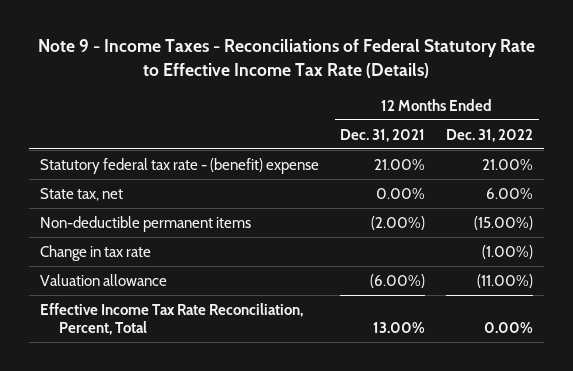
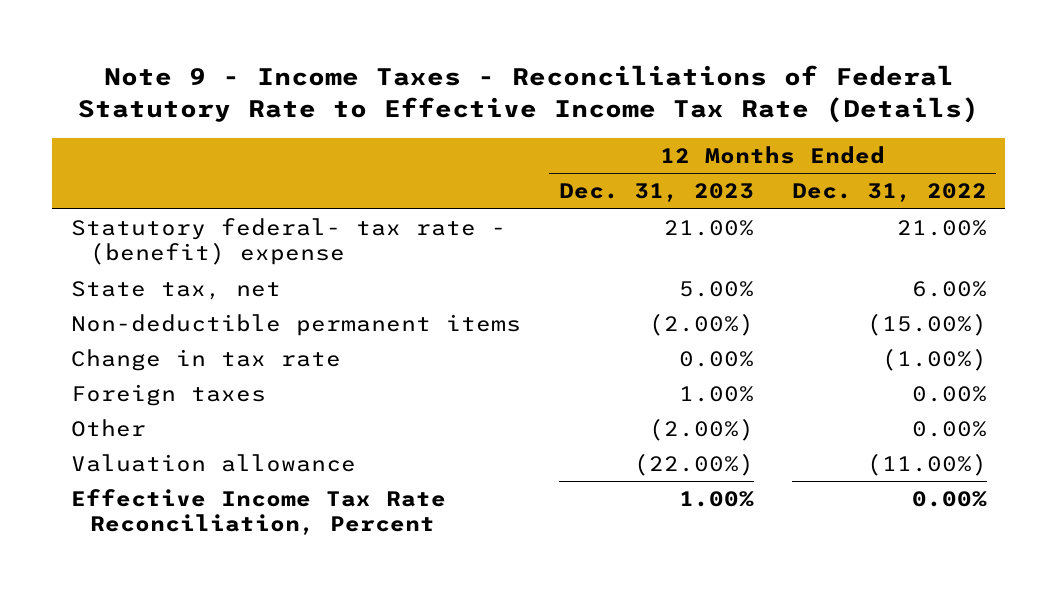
- | 12 Months Ended Dec. 31, 2021 | 12 Months Ended Dec. 31, 2022
+ | 12 Months Ended Dec. 31, 2023 | 12 Months Ended Dec. 31, 2022
- Statutory federal tax rate - (benefit) expense | 21.00% | 21.00%
+ Statutory federal- tax rate - (benefit) expense | 21.00% | 21.00%
+ Foreign taxes | 1.00% | 0.00%
+ Other | (2.00%) | 0.00%
- Effective Income Tax Rate Reconciliation, Percent, Total | 13.00% | 0.00%
+ Effective Income Tax Rate Reconciliation, Percent | 1.00% | 0.00%

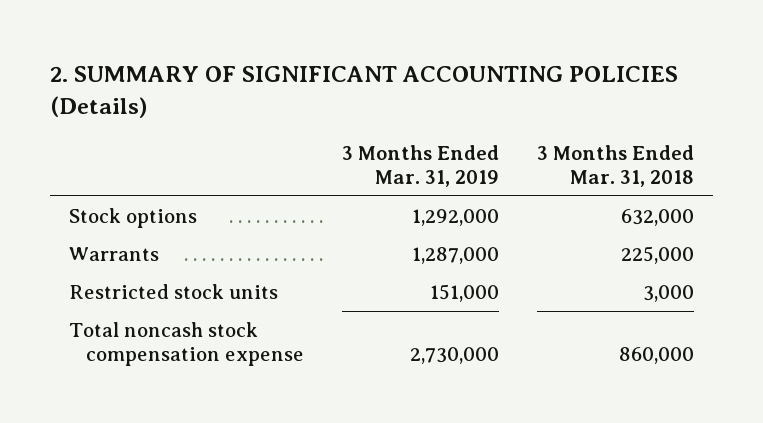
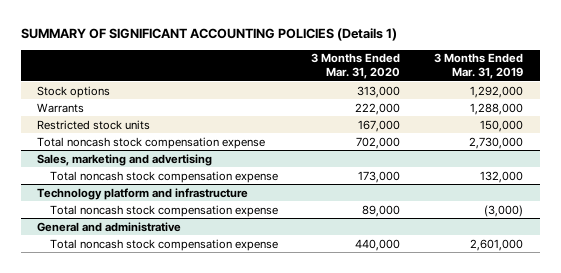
- 2. SUMMARY OF SIGNIFICANT ACCOUNTING POLICIES (Details)
+ SUMMARY OF SIGNIFICANT ACCOUNTING POLICIES (Details 1)
- | 3 Months Ended Mar. 31, 2019 | 3 Months Ended Mar. 31, 2018
+ | 3 Months Ended Mar. 31, 2020 | 3 Months Ended Mar. 31, 2019
- Warrants | 1,287,000 | 225,000
- Restricted stock units | 151,000 | 3,000
+ Warrants | 222,000 | 1,288,000
+ Restricted stock units | 167,000 | 150,000
+ Sales, marketing and advertising
+ Total noncash stock compensation expense | 173,000 | 132,000
+ Technology platform and infrastructure
+ Total noncash stock compensation expense | 89,000 | (3,000)
+ General and administrative
+ Total noncash stock compensation expense | 440,000 | 2,601,000

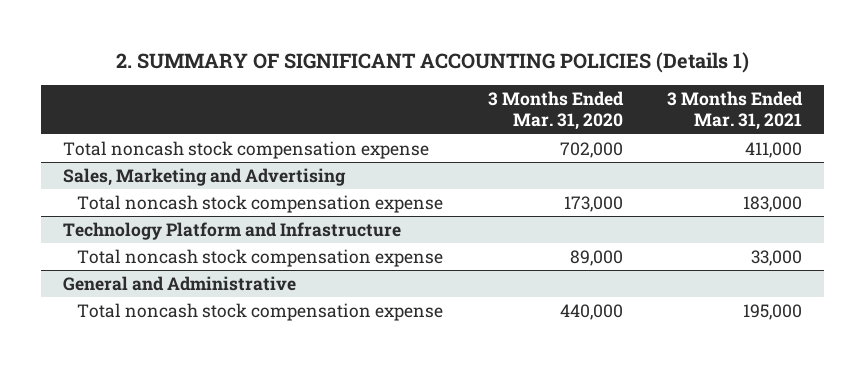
- SUMMARY OF SIGNIFICANT ACCOUNTING POLICIES (Details 1)
+ 2. SUMMARY OF SIGNIFICANT ACCOUNTING POLICIES (Details 1)
- | 3 Months Ended Mar. 31, 2020 | 3 Months Ended Mar. 31, 2019
+ | 3 Months Ended Mar. 31, 2020 | 3 Months Ended Mar. 31, 2021
- Stock options | 313,000 | 1,292,000
- Warrants | 222,000 | 1,288,000
- Restricted stock units | 167,000 | 150,000
- Sales, marketing and advertising
+ Sales, Marketing and Advertising
- Technology platform and infrastructure
+ Technology Platform and Infrastructure
- General and administrative
+ General and Administrative

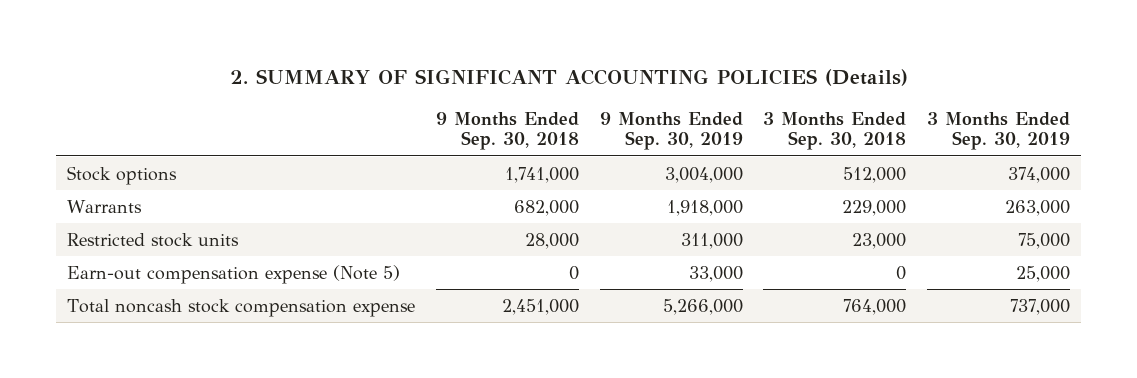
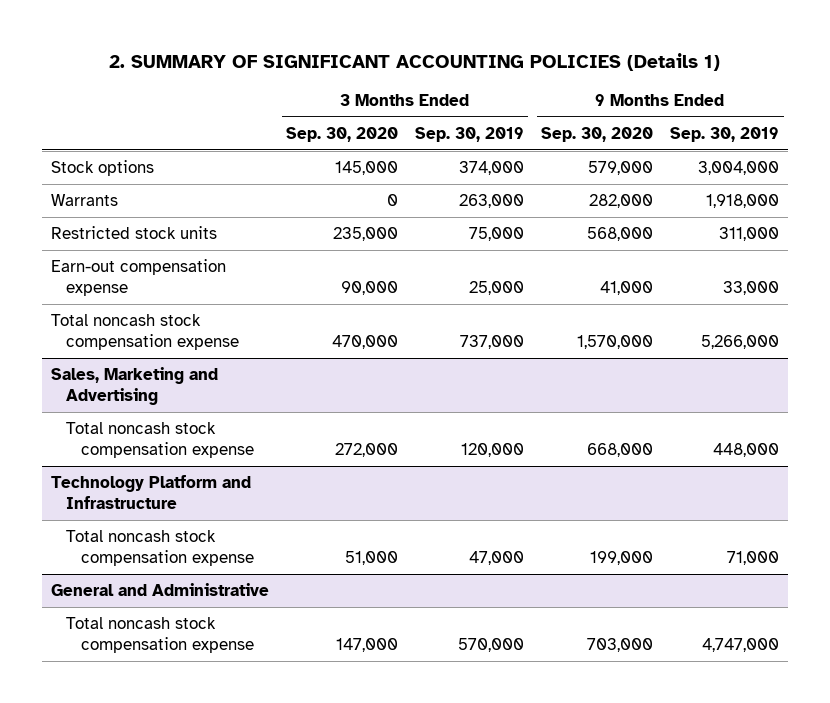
- 2. SUMMARY OF SIGNIFICANT ACCOUNTING POLICIES (Details)
+ 2. SUMMARY OF SIGNIFICANT ACCOUNTING POLICIES (Details 1)
- | 9 Months Ended Sep. 30, 2018 | 9 Months Ended Sep. 30, 2019 | 3 Months Ended Sep. 30, 2018 | 3 Months Ended Sep. 30, 2019
+ | 3 Months Ended Sep. 30, 2020 | 3 Months Ended Sep. 30, 2019 | 9 Months Ended Sep. 30, 2020 | 9 Months Ended Sep. 30, 2019
- Earn-out compensation expense (Note 5) | 0 | 33,000 | 0 | 25,000
+ Earn-out compensation expense | 90,000 | 25,000 | 41,000 | 33,000
+ Sales, Marketing and Advertising
+ Total noncash stock compensation expense | 272,000 | 120,000 | 668,000 | 448,000
+ Technology Platform and Infrastructure
+ Total noncash stock compensation expense | 51,000 | 47,000 | 199,000 | 71,000
+ General and Administrative
+ Total noncash stock compensation expense | 147,000 | 570,000 | 703,000 | 4,747,000

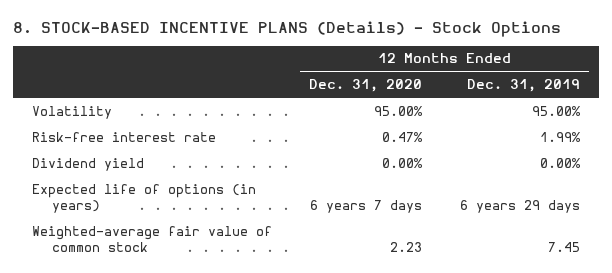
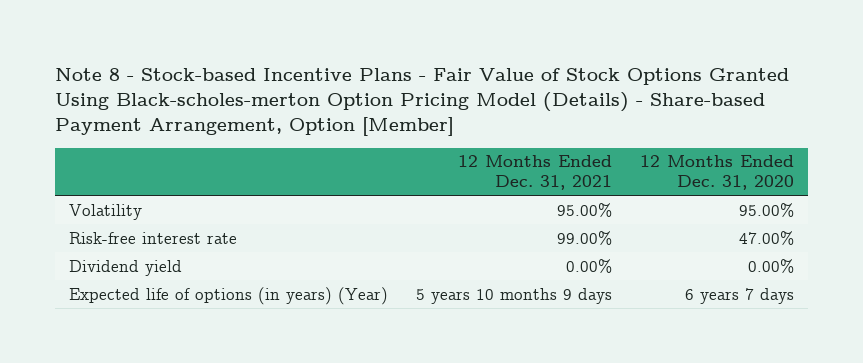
- 8. STOCK-BASED INCENTIVE PLANS (Details) - Stock Options
+ Note 8 - Stock-based Incentive Plans - Fair Value of Stock Options Granted Using Black-scholes-merton Option Pricing Model (Details) - Share-based Payment Arrangement, Option [Member]
- | 12 Months Ended Dec. 31, 2020 | 12 Months Ended Dec. 31, 2019
+ | 12 Months Ended Dec. 31, 2021 | 12 Months Ended Dec. 31, 2020
- Risk-free interest rate | 0.47% | 1.99%
+ Risk-free interest rate | 99.00% | 47.00%
- Expected life of options (in years) | 6 years 7 days | 6 years 29 days
- Weighted-average fair value of common stock | 2.23 | 7.45
+ Expected life of options (in years) (Year) | 5 years 10 months 9 days | 6 years 7 days

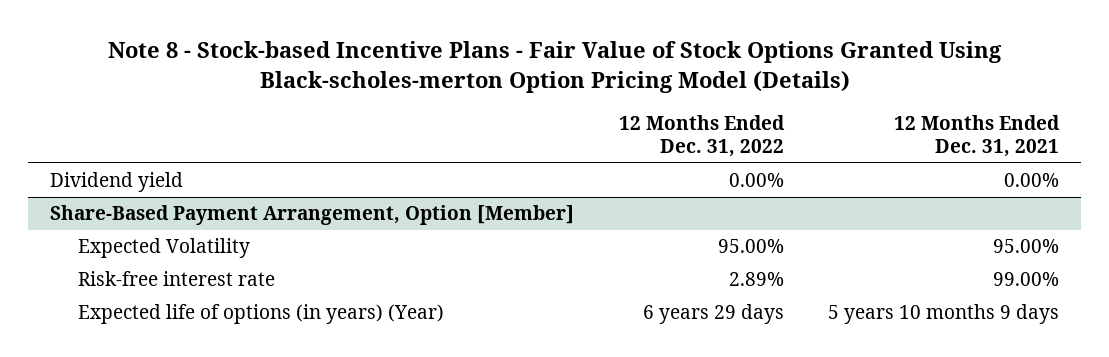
- Note 8 - Stock-based Incentive Plans - Fair Value of Stock Options Granted Using Black-scholes-merton Option Pricing Model (Details) - Share-based Payment Arrangement, Option [Member]
+ Note 8 - Stock-based Incentive Plans - Fair Value of Stock Options Granted Using Black-scholes-merton Option Pricing Model (Details)
- | 12 Months Ended Dec. 31, 2021 | 12 Months Ended Dec. 31, 2020
+ | 12 Months Ended Dec. 31, 2022 | 12 Months Ended Dec. 31, 2021
- Volatility | 95.00% | 95.00%
- Risk-free interest rate | 99.00% | 47.00%
+ Share-Based Payment Arrangement, Option [Member]
+ Expected Volatility | 95.00% | 95.00%
+ Risk-free interest rate | 2.89% | 99.00%

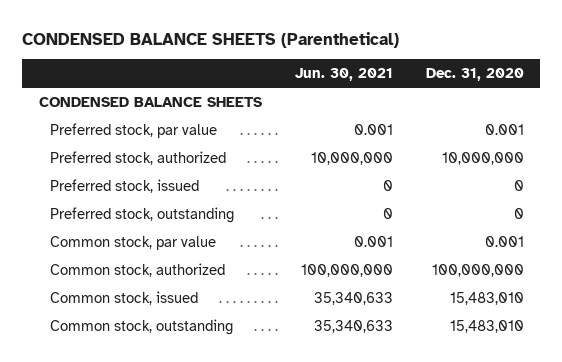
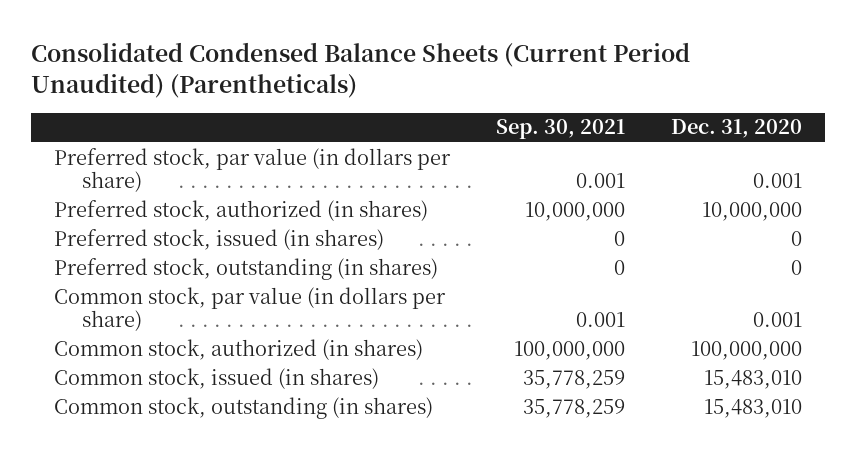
- CONDENSED BALANCE SHEETS (Parenthetical)
+ Consolidated Condensed Balance Sheets (Current Period Unaudited) (Parentheticals)
- | Jun. 30, 2021 | Dec. 31, 2020
+ | Sep. 30, 2021 | Dec. 31, 2020
- CONDENSED BALANCE SHEETS
- Preferred stock, par value | 0.001 | 0.001
- Preferred stock, authorized | 10,000,000 | 10,000,000
- Preferred stock, issued | 0 | 0
- Preferred stock, outstanding | 0 | 0
- Common stock, par value | 0.001 | 0.001
- Common stock, authorized | 100,000,000 | 100,000,000
- Common stock, issued | 35,340,633 | 15,483,010
- Common stock, outstanding | 35,340,633 | 15,483,010
+ Preferred stock, par value (in dollars per share) | 0.001 | 0.001
+ Preferred stock, authorized (in shares) | 10,000,000 | 10,000,000
+ Preferred stock, issued (in shares) | 0 | 0
+ Preferred stock, outstanding (in shares) | 0 | 0
+ Common stock, par value (in dollars per share) | 0.001 | 0.001
+ Common stock, authorized (in shares) | 100,000,000 | 100,000,000
+ Common stock, issued (in shares) | 35,778,259 | 15,483,010
+ Common stock, outstanding (in shares) | 35,778,259 | 15,483,010

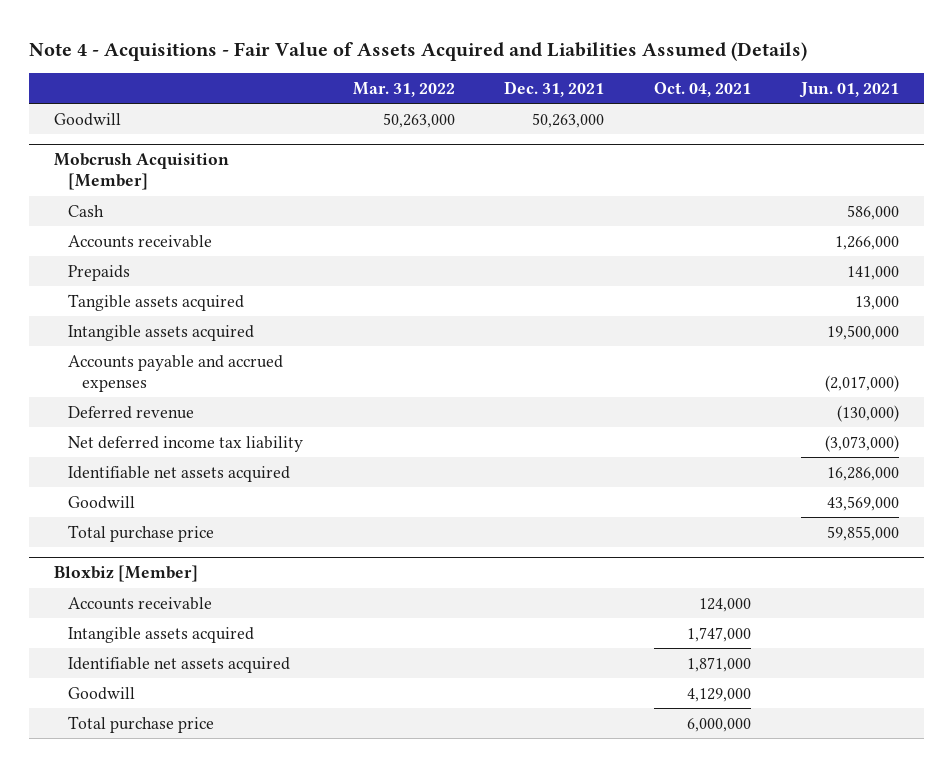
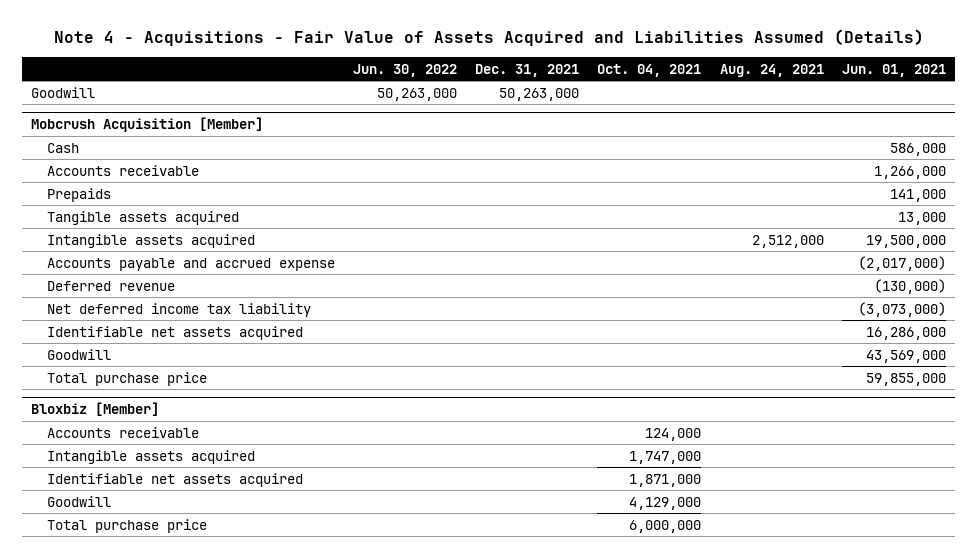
- | Mar. 31, 2022 | Dec. 31, 2021 | Oct. 04, 2021 | Jun. 01, 2021
+ | Jun. 30, 2022 | Dec. 31, 2021 | Oct. 04, 2021 | Aug. 24, 2021 | Jun. 01, 2021
@ Mobcrush Acquisition [Member]
- Accounts payable and accrued expenses | | | | (2,017,000)
+ Accounts payable and accrued expense | | | | | (2,017,000)

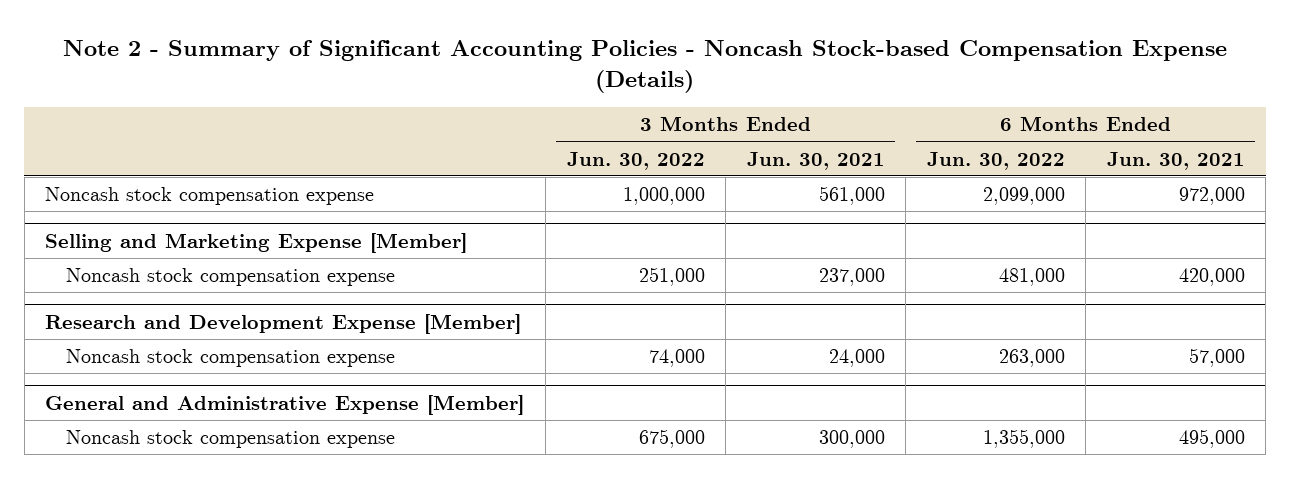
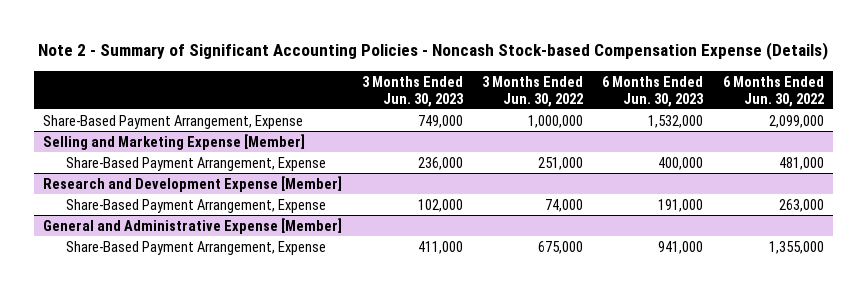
- | 3 Months Ended Jun. 30, 2022 | 3 Months Ended Jun. 30, 2021 | 6 Months Ended Jun. 30, 2022 | 6 Months Ended Jun. 30, 2021
+ | 3 Months Ended Jun. 30, 2023 | 3 Months Ended Jun. 30, 2022 | 6 Months Ended Jun. 30, 2023 | 6 Months Ended Jun. 30, 2022
- Noncash stock compensation expense | 1,000,000 | 561,000 | 2,099,000 | 972,000
+ Share-Based Payment Arrangement, Expense | 749,000 | 1,000,000 | 1,532,000 | 2,099,000
@ Selling and Marketing Expense [Member]
- Noncash stock compensation expense | 251,000 | 237,000 | 481,000 | 420,000
+ Share-Based Payment Arrangement, Expense | 236,000 | 251,000 | 400,000 | 481,000
@ Research and Development Expense [Member]
- Noncash stock compensation expense | 74,000 | 24,000 | 263,000 | 57,000
+ Share-Based Payment Arrangement, Expense | 102,000 | 74,000 | 191,000 | 263,000
@ General and Administrative Expense [Member]
- Noncash stock compensation expense | 675,000 | 300,000 | 1,355,000 | 495,000
+ Share-Based Payment Arrangement, Expense | 411,000 | 675,000 | 941,000 | 1,355,000

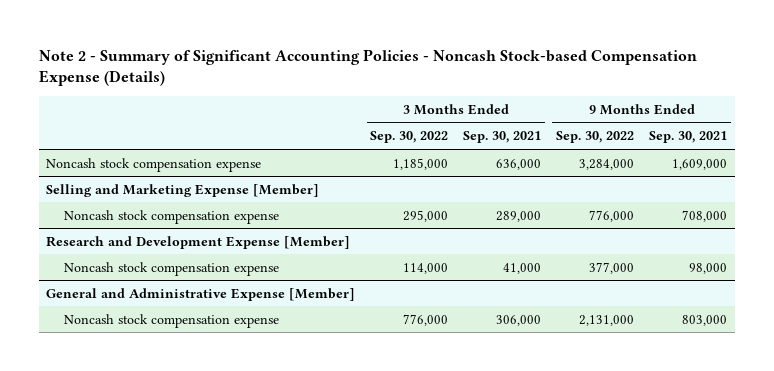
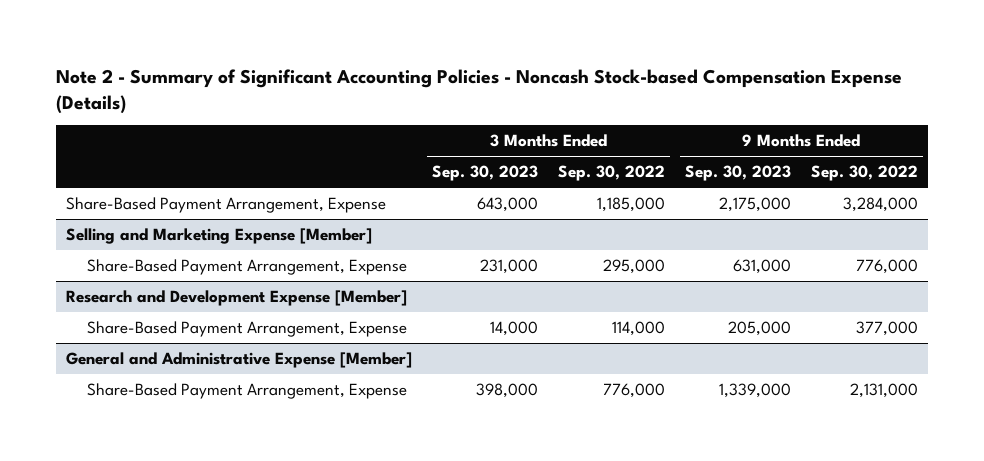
- | 3 Months Ended Sep. 30, 2022 | 3 Months Ended Sep. 30, 2021 | 9 Months Ended Sep. 30, 2022 | 9 Months Ended Sep. 30, 2021
+ | 3 Months Ended Sep. 30, 2023 | 3 Months Ended Sep. 30, 2022 | 9 Months Ended Sep. 30, 2023 | 9 Months Ended Sep. 30, 2022
- Noncash stock compensation expense | 1,185,000 | 636,000 | 3,284,000 | 1,609,000
+ Share-Based Payment Arrangement, Expense | 643,000 | 1,185,000 | 2,175,000 | 3,284,000
@ Selling and Marketing Expense [Member]
- Noncash stock compensation expense | 295,000 | 289,000 | 776,000 | 708,000
+ Share-Based Payment Arrangement, Expense | 231,000 | 295,000 | 631,000 | 776,000
@ Research and Development Expense [Member]
- Noncash stock compensation expense | 114,000 | 41,000 | 377,000 | 98,000
+ Share-Based Payment Arrangement, Expense | 14,000 | 114,000 | 205,000 | 377,000
@ General and Administrative Expense [Member]
- Noncash stock compensation expense | 776,000 | 306,000 | 2,131,000 | 803,000
+ Share-Based Payment Arrangement, Expense | 398,000 | 776,000 | 1,339,000 | 2,131,000

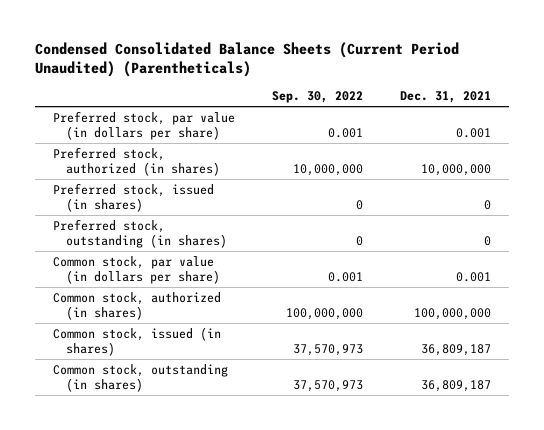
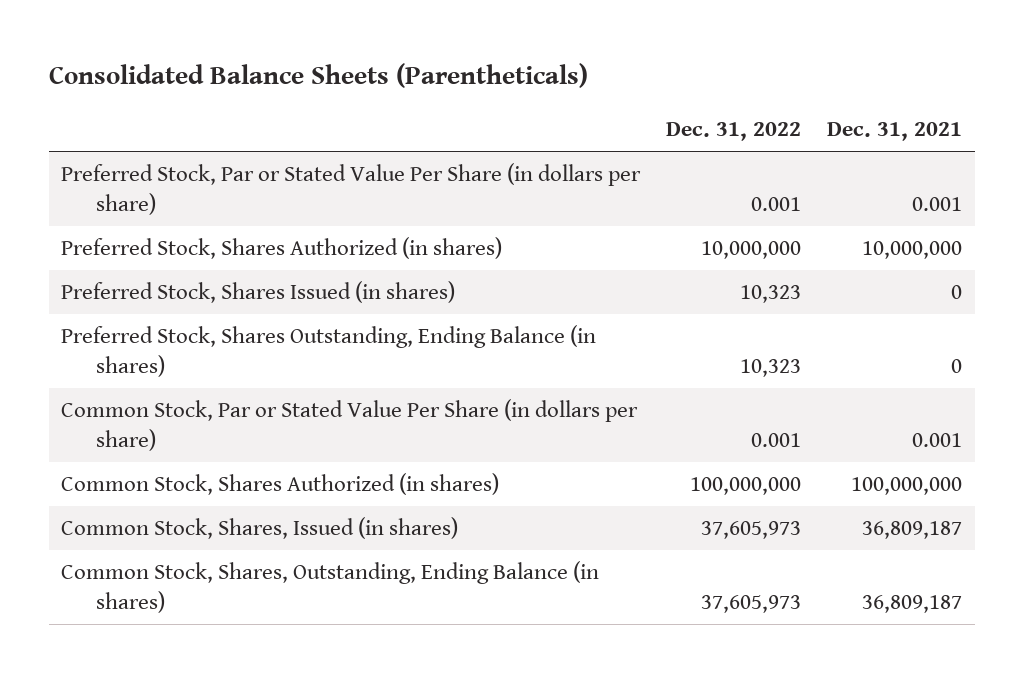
- Condensed Consolidated Balance Sheets (Current Period Unaudited) (Parentheticals)
+ Consolidated Balance Sheets (Parentheticals)
- | Sep. 30, 2022 | Dec. 31, 2021
+ | Dec. 31, 2022 | Dec. 31, 2021
- Preferred stock, par value (in dollars per share) | 0.001 | 0.001
- Preferred stock, authorized (in shares) | 10,000,000 | 10,000,000
- Preferred stock, issued (in shares) | 0 | 0
- Preferred stock, outstanding (in shares) | 0 | 0
- Common stock, par value (in dollars per share) | 0.001 | 0.001
- Common stock, authorized (in shares) | 100,000,000 | 100,000,000
- Common stock, issued (in shares) | 37,570,973 | 36,809,187
- Common stock, outstanding (in shares) | 37,570,973 | 36,809,187
+ Preferred Stock, Par or Stated Value Per Share (in dollars per share) | 0.001 | 0.001
+ Preferred Stock, Shares Authorized (in shares) | 10,000,000 | 10,000,000
+ Preferred Stock, Shares Issued (in shares) | 10,323 | 0
+ Preferred Stock, Shares Outstanding, Ending Balance (in shares) | 10,323 | 0
+ Common Stock, Par or Stated Value Per Share (in dollars per share) | 0.001 | 0.001
+ Common Stock, Shares Authorized (in shares) | 100,000,000 | 100,000,000
+ Common Stock, Shares, Issued (in shares) | 37,605,973 | 36,809,187
+ Common Stock, Shares, Outstanding, Ending Balance (in shares) | 37,605,973 | 36,809,187

